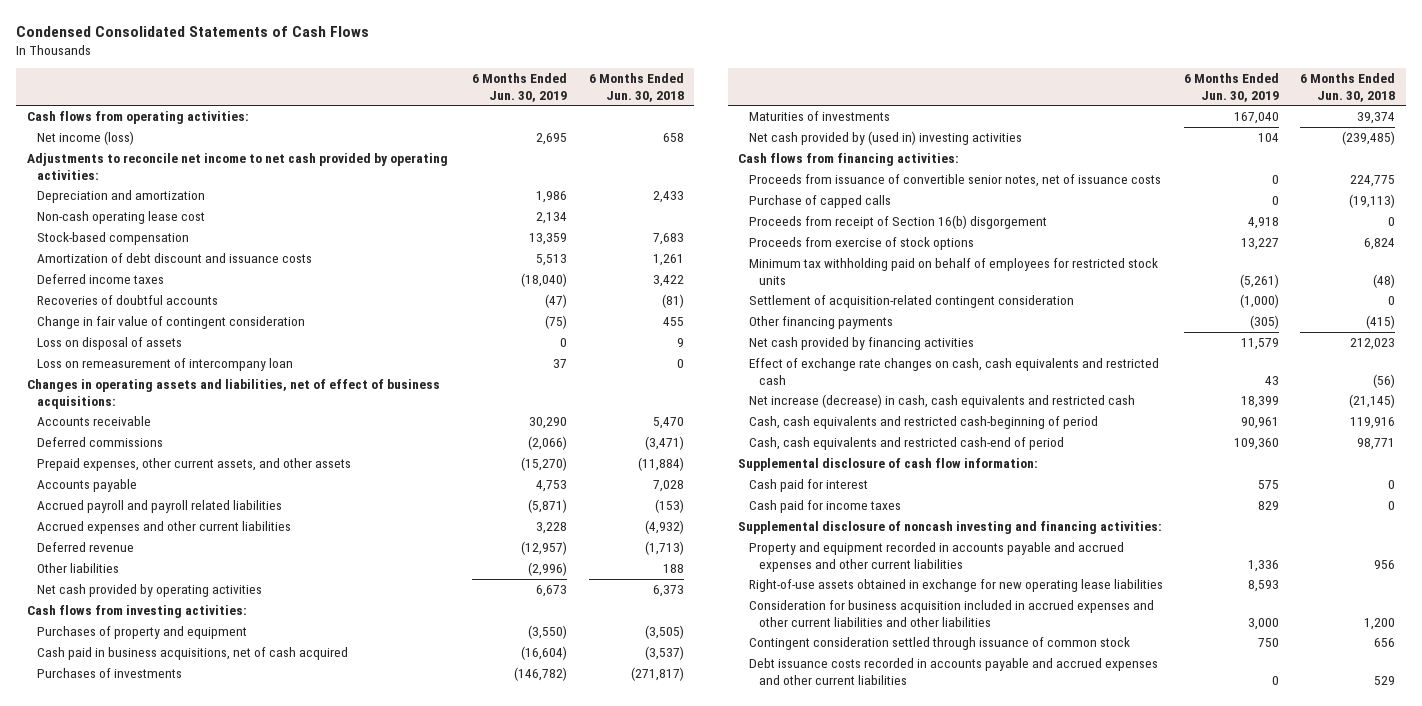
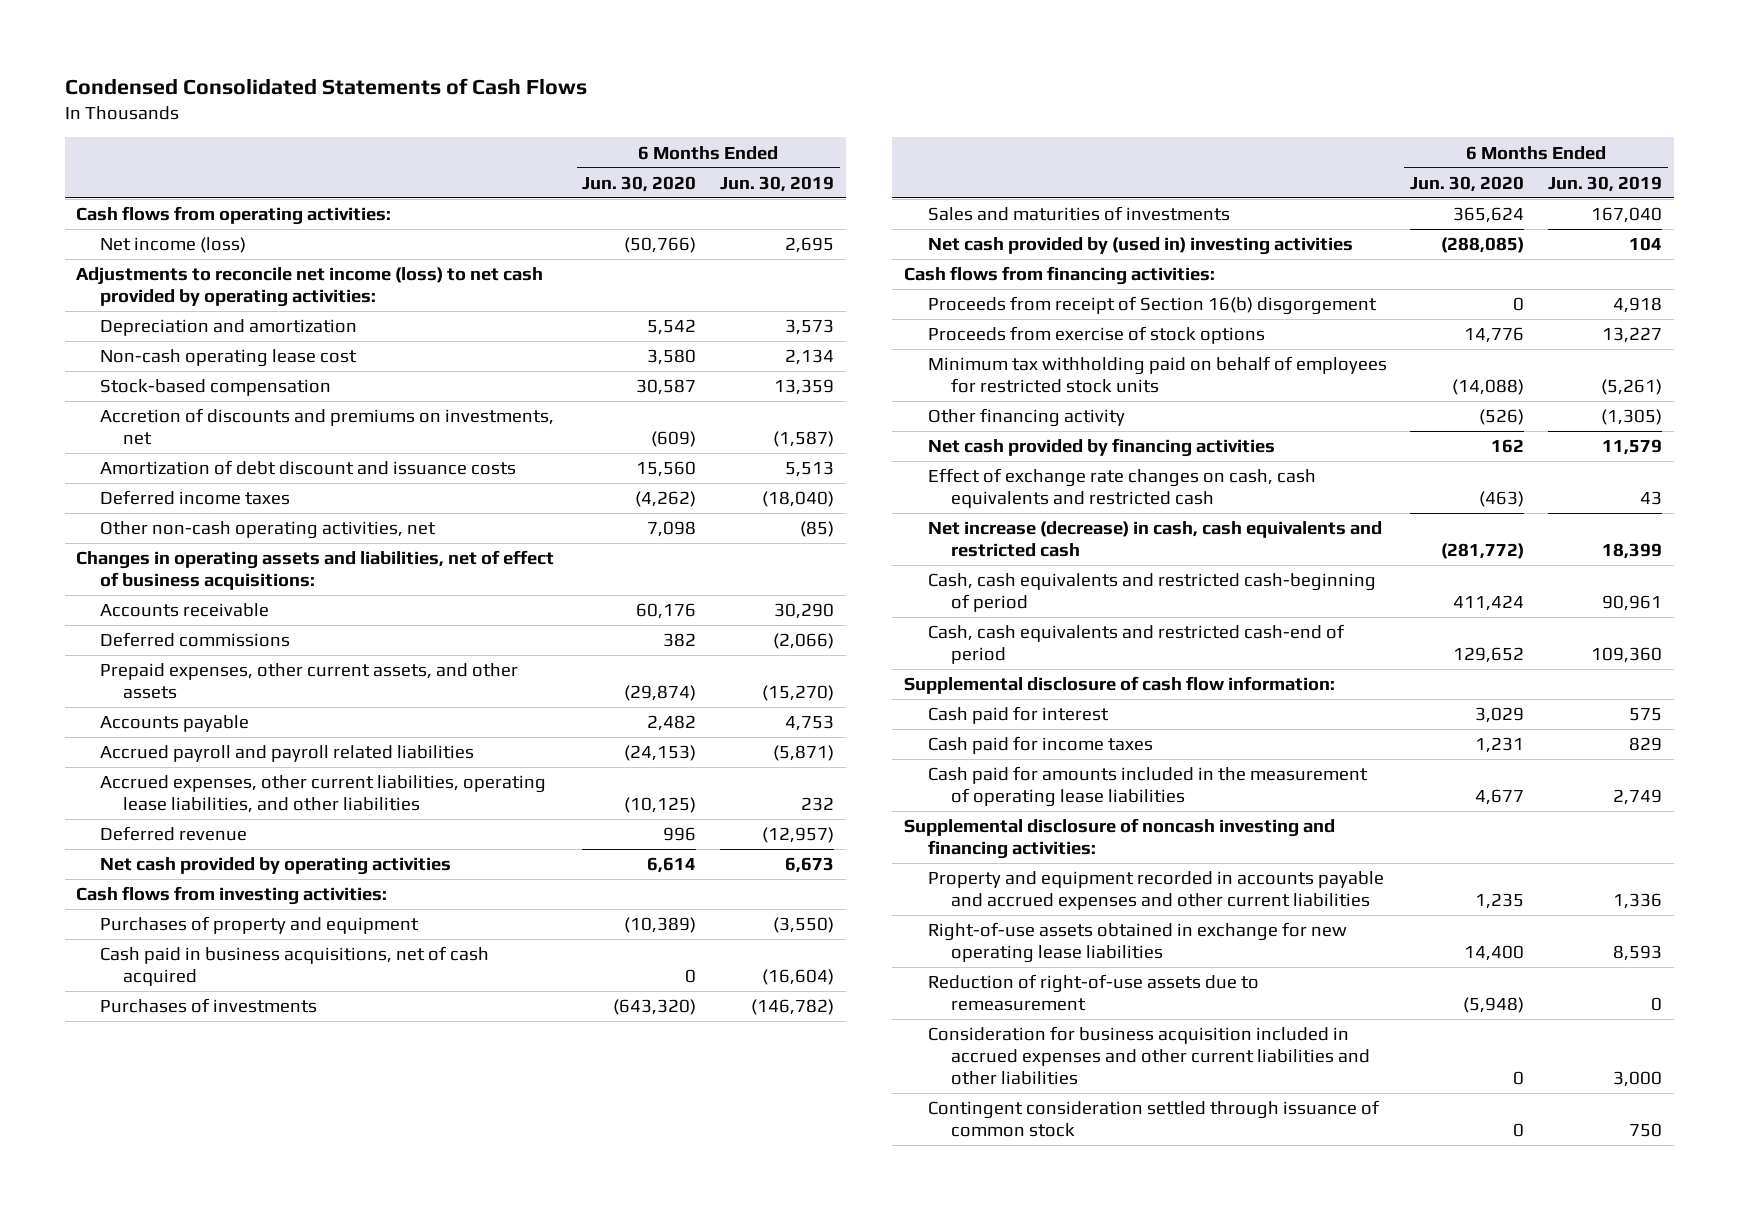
- | 6 Months Ended Jun. 30, 2019 | 6 Months Ended Jun. 30, 2018
+ | 6 Months Ended Jun. 30, 2020 | 6 Months Ended Jun. 30, 2019
- Adjustments to reconcile net income to net cash provided by operating activities:
- Depreciation and amortization | 1,986 | 2,433
+ Adjustments to reconcile net income (loss) to net cash provided by operating activities:
+ Depreciation and amortization | 5,542 | 3,573
+ Accretion of discounts and premiums on investments, net | (609) | (1,587)
- Recoveries of doubtful accounts | (47) | (81)
- Change in fair value of contingent consideration | (75) | 455
- Loss on disposal of assets | 0 | 9
- Loss on remeasurement of intercompany loan | 37 | 0
+ Other non-cash operating activities, net | 7,098 | (85)
- Accrued expenses and other current liabilities | 3,228 | (4,932)
+ Accrued expenses, other current liabilities, operating lease liabilities, and other liabilities | (10,125) | 232
- Other liabilities | (2,996) | 188
- Maturities of investments | 167,040 | 39,374
+ Sales and maturities of investments | 365,624 | 167,040
- Proceeds from issuance of convertible senior notes, net of issuance costs | 0 | 224,775
- Purchase of capped calls | 0 | (19,113)
- Settlement of acquisition-related contingent consideration | (1,000) | 0
- Other financing payments | (305) | (415)
+ Other financing activity | (526) | (1,305)
+ Cash paid for amounts included in the measurement of operating lease liabilities | 4,677 | 2,749
+ Reduction of right-of-use assets due to remeasurement | (5,948) | 0
- Debt issuance costs recorded in accounts payable and accrued expenses and other current liabilities | 0 | 529

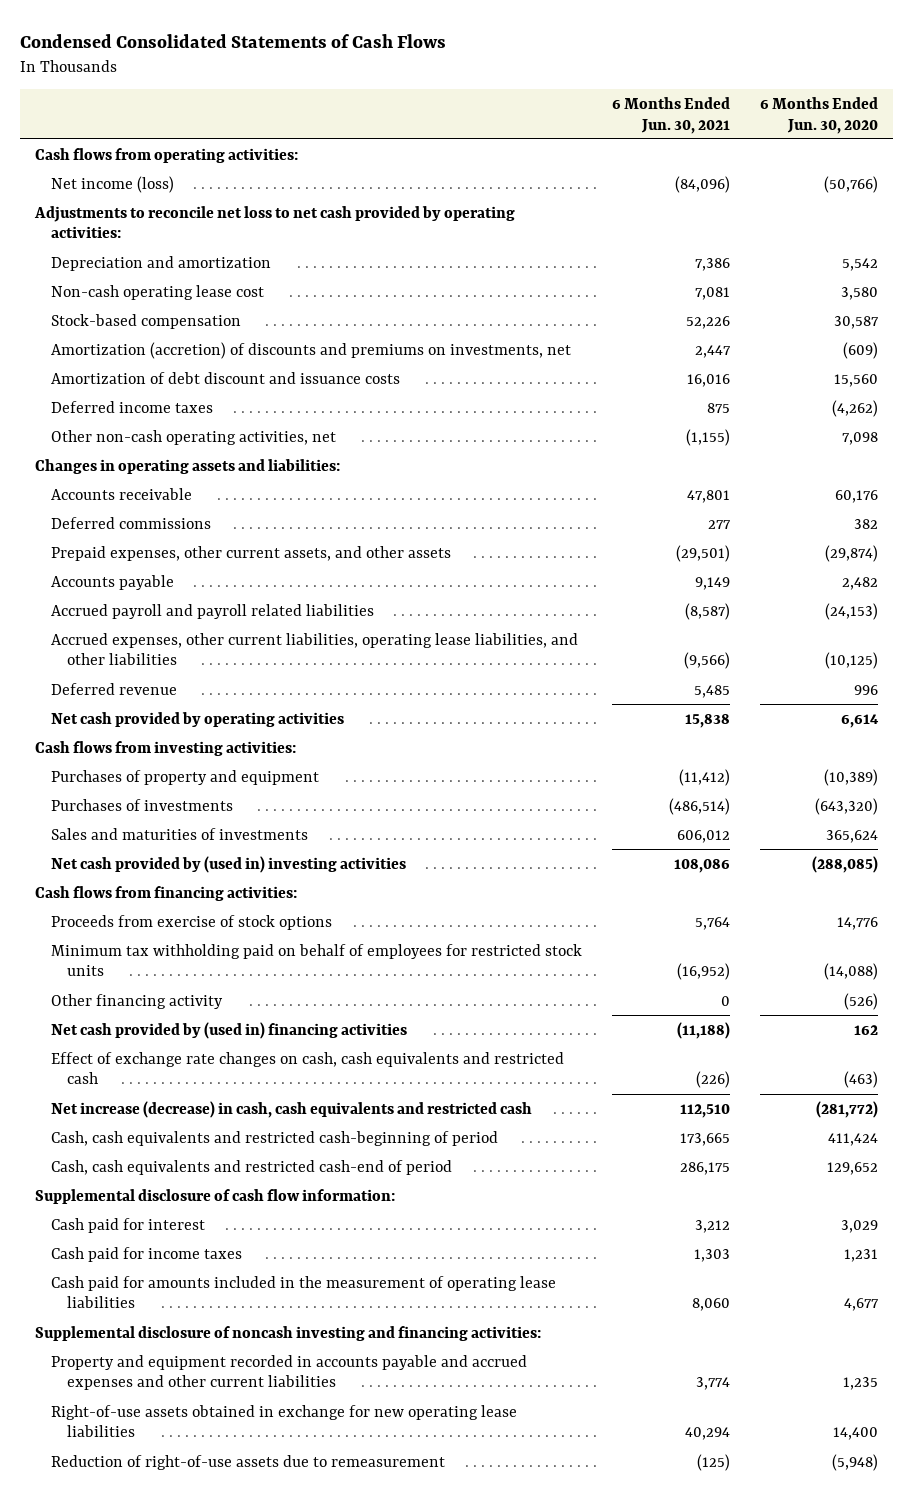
- | 6 Months Ended Jun. 30, 2020 | 6 Months Ended Jun. 30, 2019
+ | 6 Months Ended Jun. 30, 2021 | 6 Months Ended Jun. 30, 2020
- Adjustments to reconcile net income (loss) to net cash provided by operating activities:
+ Adjustments to reconcile net loss to net cash provided by operating activities:
- Accretion of discounts and premiums on investments, net | (609) | (1,587)
+ Amortization (accretion) of discounts and premiums on investments, net | 2,447 | (609)
- Changes in operating assets and liabilities, net of effect of business acquisitions:
+ Changes in operating assets and liabilities:
- Cash paid in business acquisitions, net of cash acquired | 0 | (16,604)
- Proceeds from receipt of Section 16(b) disgorgement | 0 | 4,918
- Net cash provided by financing activities | 162 | 11,579
+ Net cash provided by (used in) financing activities | (11,188) | 162
- Consideration for business acquisition included in accrued expenses and other current liabilities and other liabilities | 0 | 3,000
- Contingent consideration settled through issuance of common stock | 0 | 750

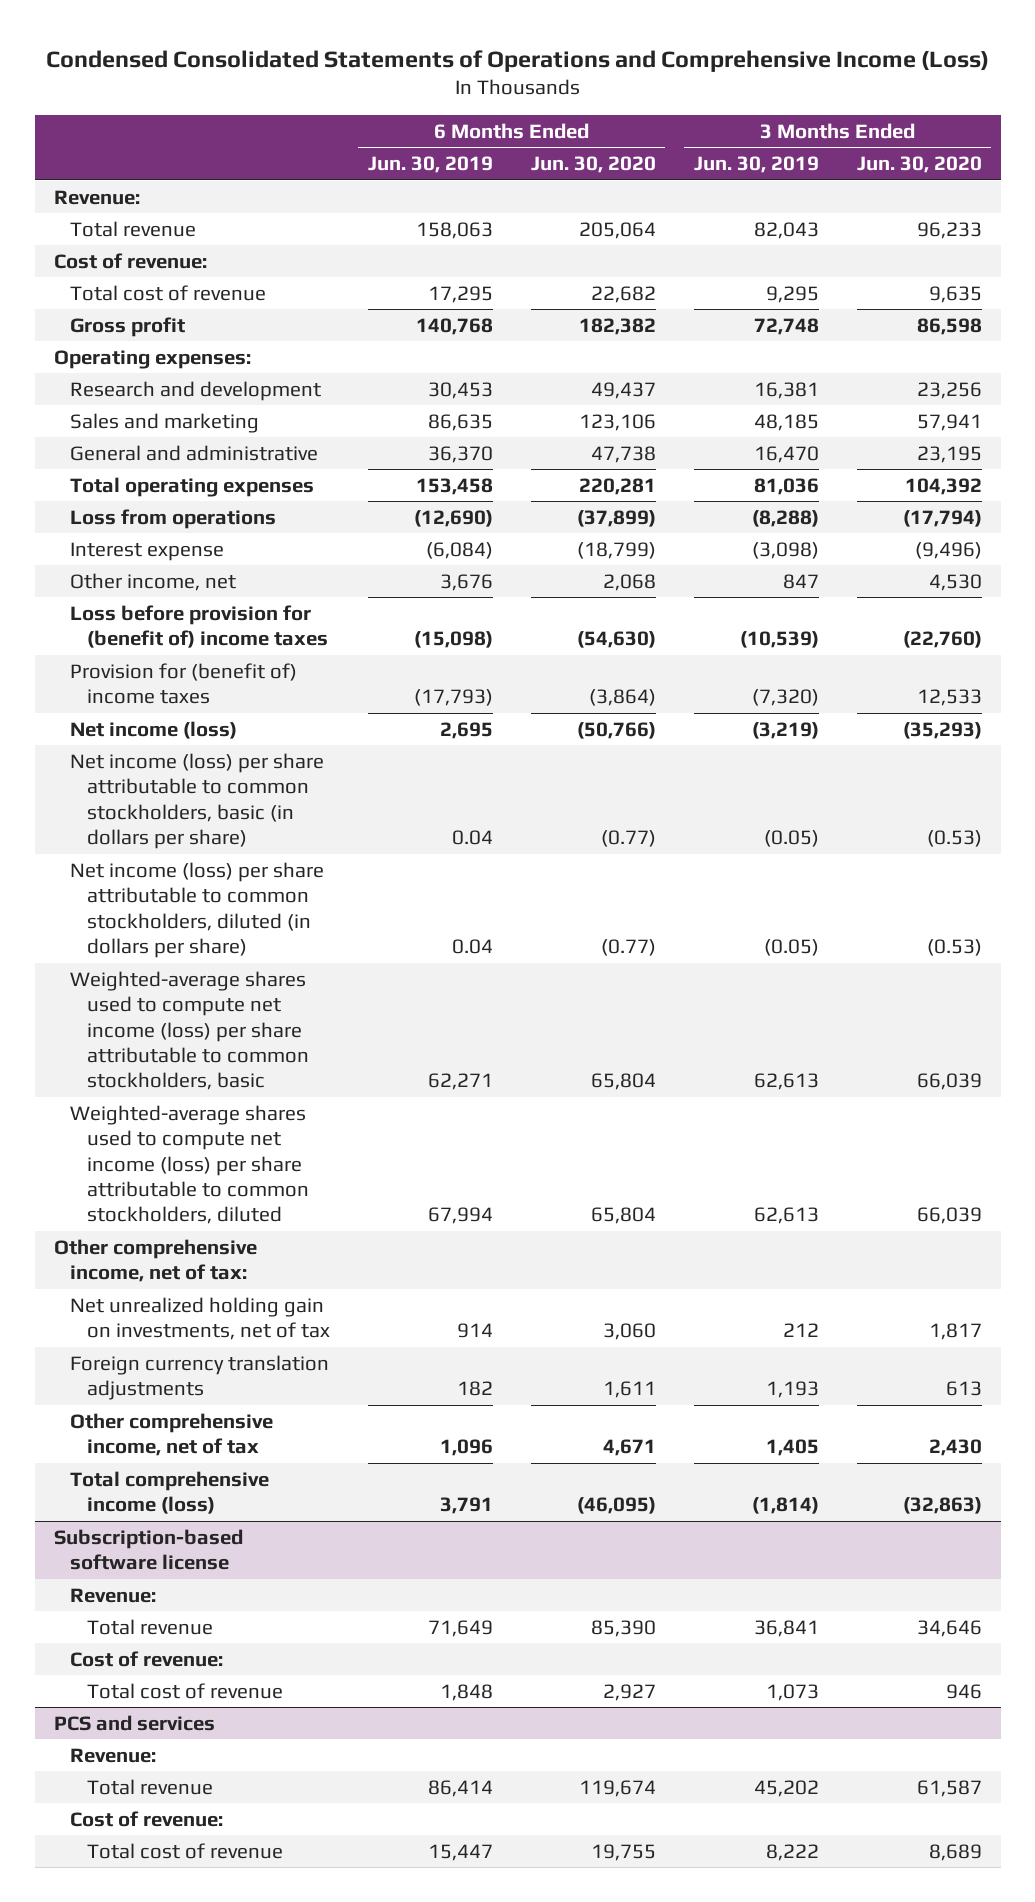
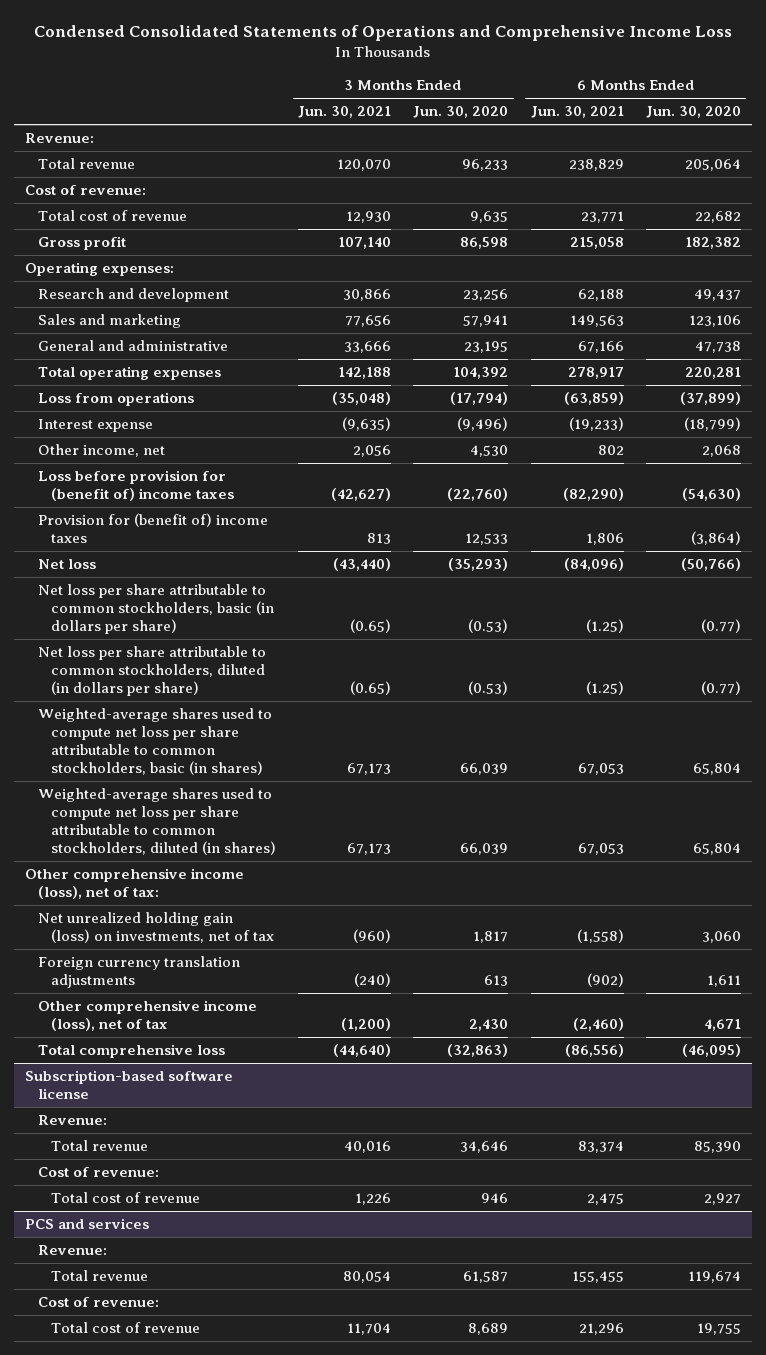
- Condensed Consolidated Statements of Operations and Comprehensive Income (Loss)
+ Condensed Consolidated Statements of Operations and Comprehensive Income Loss
- | 6 Months Ended Jun. 30, 2019 | 6 Months Ended Jun. 30, 2020 | 3 Months Ended Jun. 30, 2019 | 3 Months Ended Jun. 30, 2020
+ | 3 Months Ended Jun. 30, 2021 | 3 Months Ended Jun. 30, 2020 | 6 Months Ended Jun. 30, 2021 | 6 Months Ended Jun. 30, 2020
- Net income (loss) | 2,695 | (50,766) | (3,219) | (35,293)
- Net income (loss) per share attributable to common stockholders, basic (in dollars per share) | 0.04 | (0.77) | (0.05) | (0.53)
- Net income (loss) per share attributable to common stockholders, diluted (in dollars per share) | 0.04 | (0.77) | (0.05) | (0.53)
- Weighted-average shares used to compute net income (loss) per share attributable to common stockholders, basic | 62,271 | 65,804 | 62,613 | 66,039
- Weighted-average shares used to compute net income (loss) per share attributable to common stockholders, diluted | 67,994 | 65,804 | 62,613 | 66,039
- Other comprehensive income, net of tax:
- Net unrealized holding gain on investments, net of tax | 914 | 3,060 | 212 | 1,817
+ Net loss | (43,440) | (35,293) | (84,096) | (50,766)
+ Net loss per share attributable to common stockholders, basic (in dollars per share) | (0.65) | (0.53) | (1.25) | (0.77)
+ Net loss per share attributable to common stockholders, diluted (in dollars per share) | (0.65) | (0.53) | (1.25) | (0.77)
+ Weighted-average shares used to compute net loss per share attributable to common stockholders, basic (in shares) | 67,173 | 66,039 | 67,053 | 65,804
+ Weighted-average shares used to compute net loss per share attributable to common stockholders, diluted (in shares) | 67,173 | 66,039 | 67,053 | 65,804
+ Other comprehensive income (loss), net of tax:
+ Net unrealized holding gain (loss) on investments, net of tax | (960) | 1,817 | (1,558) | 3,060
- Other comprehensive income, net of tax | 1,096 | 4,671 | 1,405 | 2,430
- Total comprehensive income (loss) | 3,791 | (46,095) | (1,814) | (32,863)
+ Other comprehensive income (loss), net of tax | (1,200) | 2,430 | (2,460) | 4,671
+ Total comprehensive loss | (44,640) | (32,863) | (86,556) | (46,095)

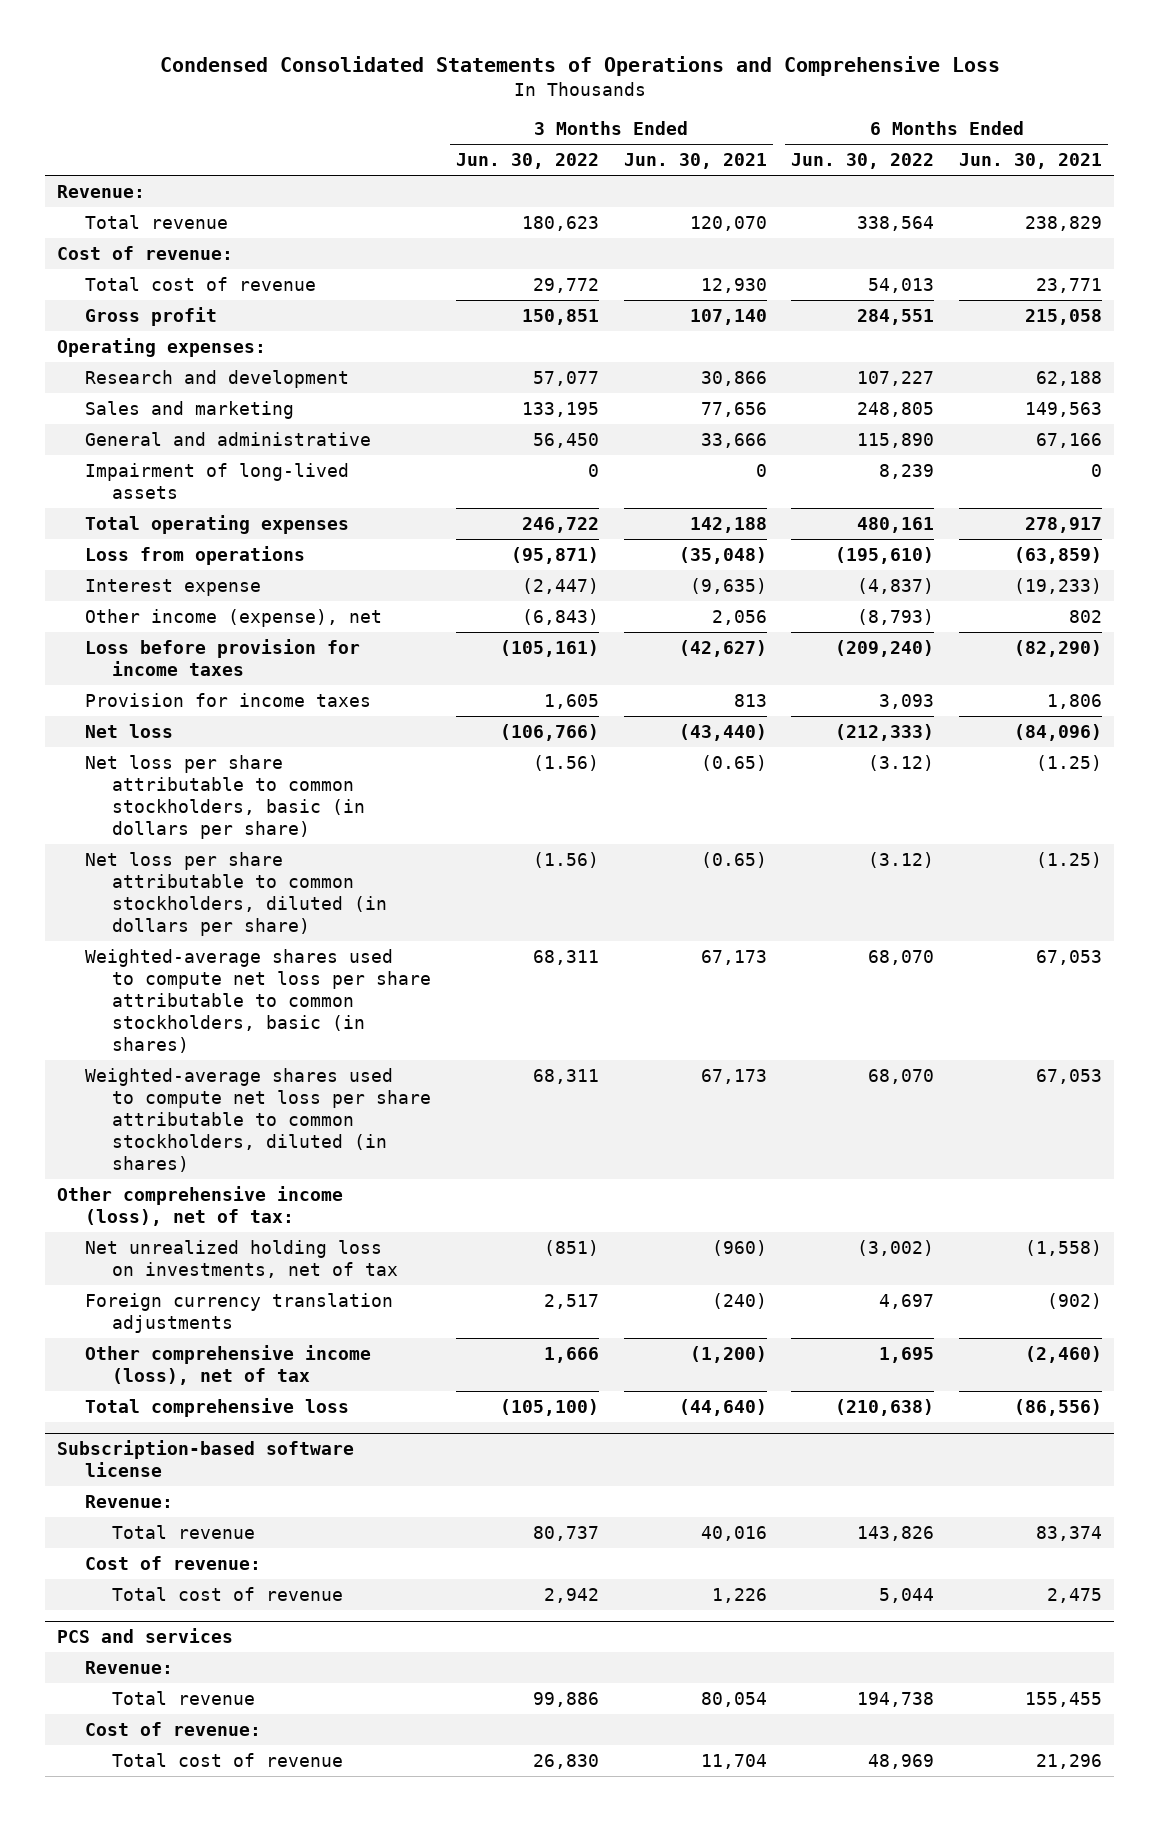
- Condensed Consolidated Statements of Operations and Comprehensive Income Loss
+ Condensed Consolidated Statements of Operations and Comprehensive Loss
- | 3 Months Ended Jun. 30, 2021 | 3 Months Ended Jun. 30, 2020 | 6 Months Ended Jun. 30, 2021 | 6 Months Ended Jun. 30, 2020
+ | 3 Months Ended Jun. 30, 2022 | 3 Months Ended Jun. 30, 2021 | 6 Months Ended Jun. 30, 2022 | 6 Months Ended Jun. 30, 2021
+ Impairment of long-lived assets | 0 | 0 | 8,239 | 0
- Other income, net | 2,056 | 4,530 | 802 | 2,068
- Loss before provision for (benefit of) income taxes | (42,627) | (22,760) | (82,290) | (54,630)
- Provision for (benefit of) income taxes | 813 | 12,533 | 1,806 | (3,864)
+ Other income (expense), net | (6,843) | 2,056 | (8,793) | 802
+ Loss before provision for income taxes | (105,161) | (42,627) | (209,240) | (82,290)
+ Provision for income taxes | 1,605 | 813 | 3,093 | 1,806
- Net unrealized holding gain (loss) on investments, net of tax | (960) | 1,817 | (1,558) | 3,060
+ Net unrealized holding loss on investments, net of tax | (851) | (960) | (3,002) | (1,558)

